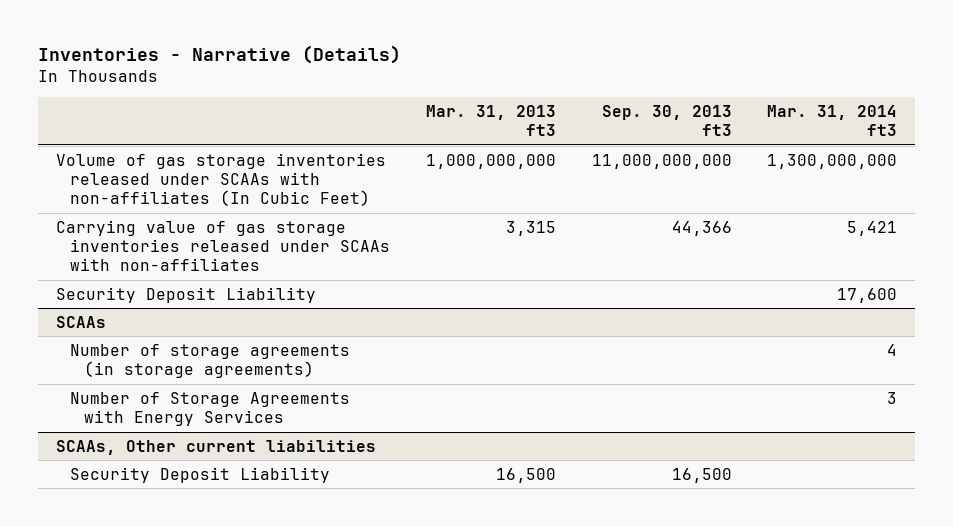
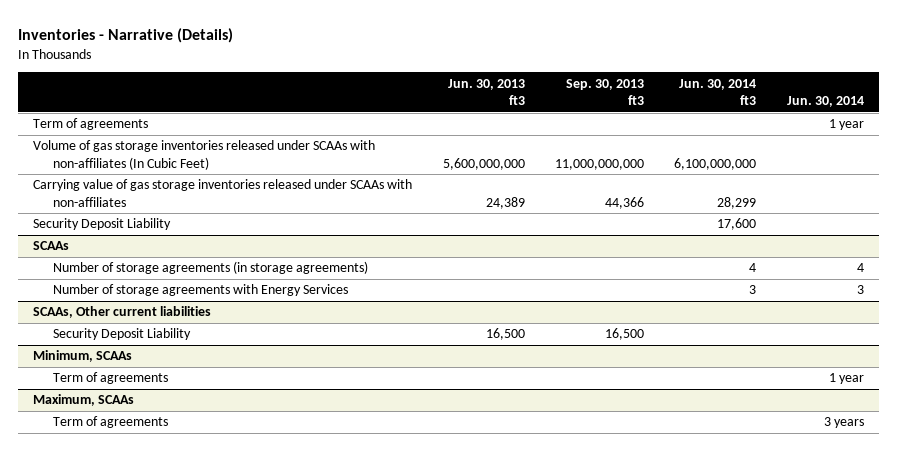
- | Mar. 31, 2013 ft3 | Sep. 30, 2013 ft3 | Mar. 31, 2014 ft3
+ | Jun. 30, 2013 ft3 | Sep. 30, 2013 ft3 | Jun. 30, 2014 ft3 | Jun. 30, 2014
+ Term of agreements | | | | 1 year
@ SCAAs
- Number of Storage Agreements with Energy Services | | | 3
+ Number of storage agreements with Energy Services | | | 3 | 3
+ Minimum, SCAAs
+ Term of agreements | | | | 1 year
+ Maximum, SCAAs
+ Term of agreements | | | | 3 years

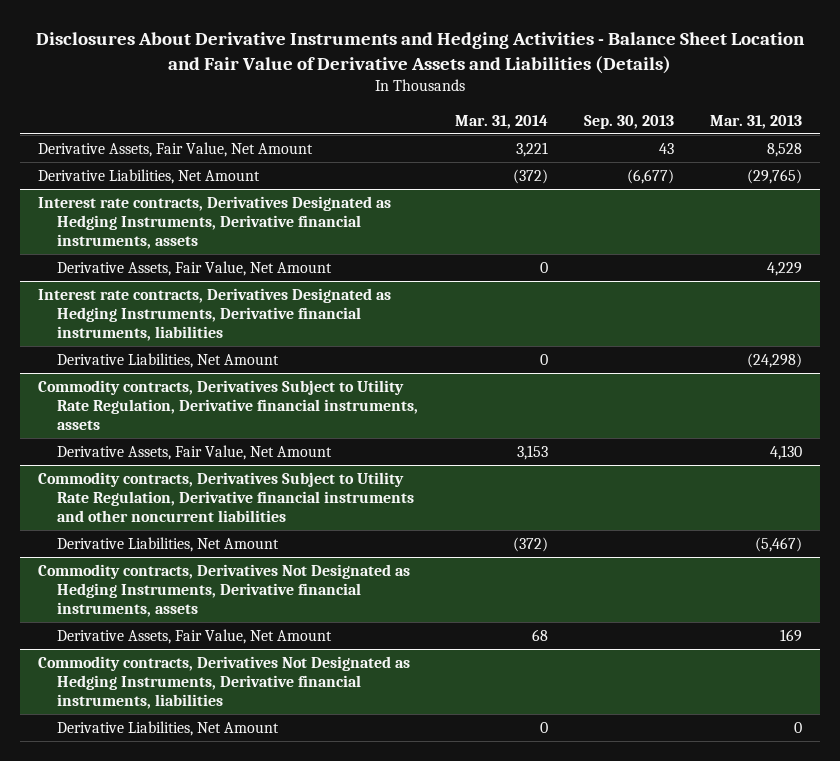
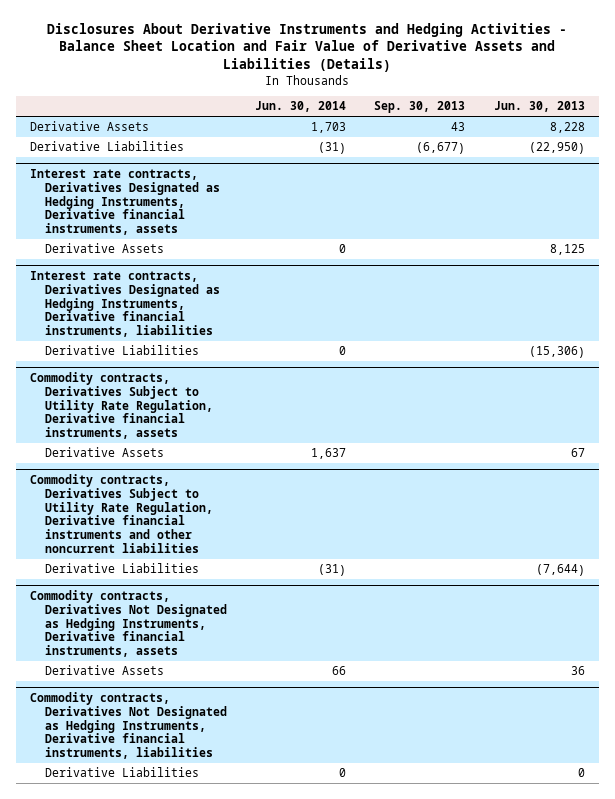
- | Mar. 31, 2014 | Sep. 30, 2013 | Mar. 31, 2013
+ | Jun. 30, 2014 | Sep. 30, 2013 | Jun. 30, 2013
- Derivative Assets, Fair Value, Net Amount | 3,221 | 43 | 8,528
- Derivative Liabilities, Net Amount | (372) | (6,677) | (29,765)
+ Derivative Assets | 1,703 | 43 | 8,228
+ Derivative Liabilities | (31) | (6,677) | (22,950)
@ Interest rate contracts, Derivatives Designated as Hedging Instruments, Derivative financial instruments, assets
- Derivative Assets, Fair Value, Net Amount | 0 | | 4,229
+ Derivative Assets | 0 | | 8,125
@ Interest rate contracts, Derivatives Designated as Hedging Instruments, Derivative financial instruments, liabilities
- Derivative Liabilities, Net Amount | 0 | | (24,298)
+ Derivative Liabilities | 0 | | (15,306)
@ Commodity contracts, Derivatives Subject to Utility Rate Regulation, Derivative financial instruments, assets
- Derivative Assets, Fair Value, Net Amount | 3,153 | | 4,130
+ Derivative Assets | 1,637 | | 67
@ Commodity contracts, Derivatives Subject to Utility Rate Regulation, Derivative financial instruments and other noncurrent liabilities
- Derivative Liabilities, Net Amount | (372) | | (5,467)
+ Derivative Liabilities | (31) | | (7,644)
@ Commodity contracts, Derivatives Not Designated as Hedging Instruments, Derivative financial instruments, assets
- Derivative Assets, Fair Value, Net Amount | 68 | | 169
+ Derivative Assets | 66 | | 36
@ Commodity contracts, Derivatives Not Designated as Hedging Instruments, Derivative financial instruments, liabilities
- Derivative Liabilities, Net Amount | 0 | | 0
+ Derivative Liabilities | 0 | | 0

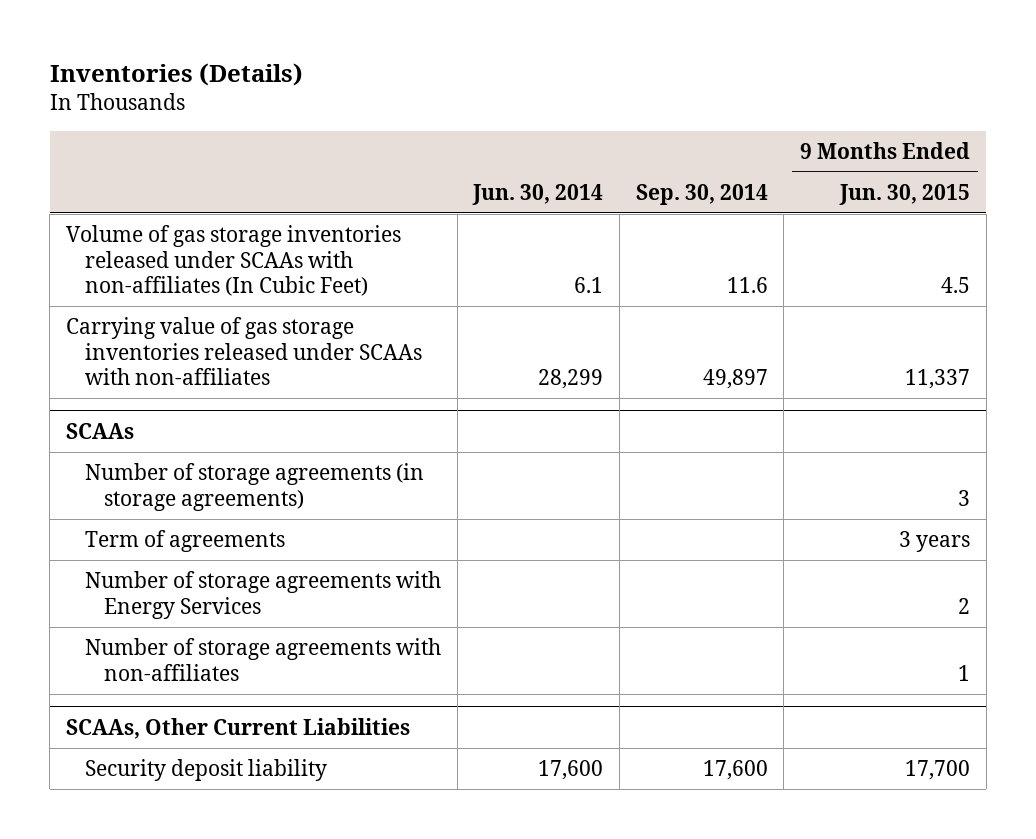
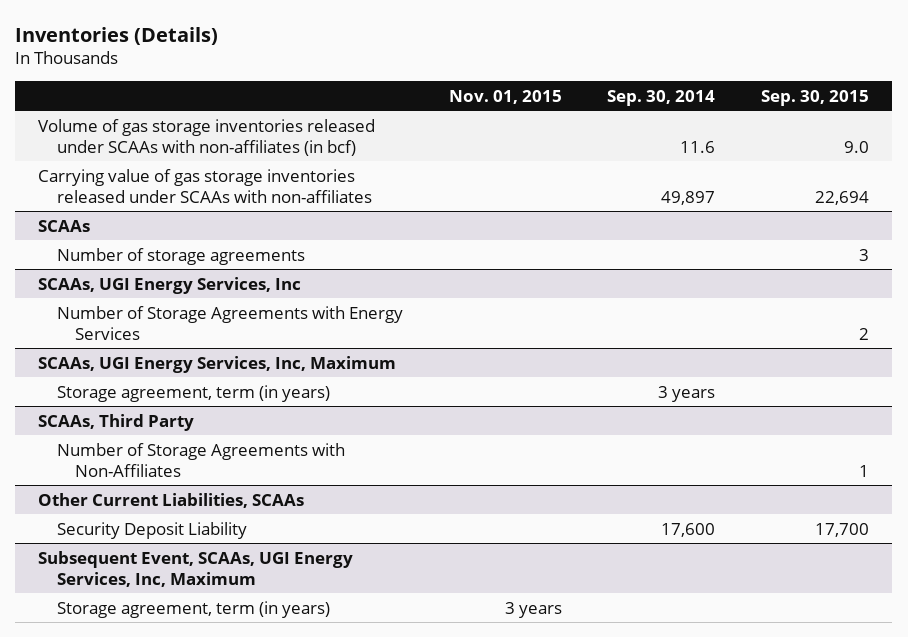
- | Jun. 30, 2014 | Sep. 30, 2014 | 9 Months Ended Jun. 30, 2015
+ | Nov. 01, 2015 | Sep. 30, 2014 | Sep. 30, 2015
- Volume of gas storage inventories released under SCAAs with non-affiliates (In Cubic Feet) | 6.1 | 11.6 | 4.5
+ Volume of gas storage inventories released under SCAAs with non-affiliates (in bcf) | | 11.6 | 9.0
@ SCAAs
- Number of storage agreements (in storage agreements) | | | 3
- Term of agreements | | | 3 years
- Number of storage agreements with Energy Services | | | 2
- Number of storage agreements with non-affiliates | | | 1
- SCAAs, Other Current Liabilities
- Security deposit liability | 17,600 | 17,600 | 17,700
@ SCAAs
+ Number of storage agreements | | | 3
+ SCAAs, UGI Energy Services, Inc
+ Number of Storage Agreements with Energy Services | | | 2
+ SCAAs, UGI Energy Services, Inc, Maximum
+ Storage agreement, term (in years) | | 3 years |
+ SCAAs, Third Party
+ Number of Storage Agreements with Non-Affiliates | | | 1
+ Other Current Liabilities, SCAAs
+ Security Deposit Liability | | 17,600 | 17,700
+ Subsequent Event, SCAAs, UGI Energy Services, Inc, Maximum
+ Storage agreement, term (in years) | 3 years | |

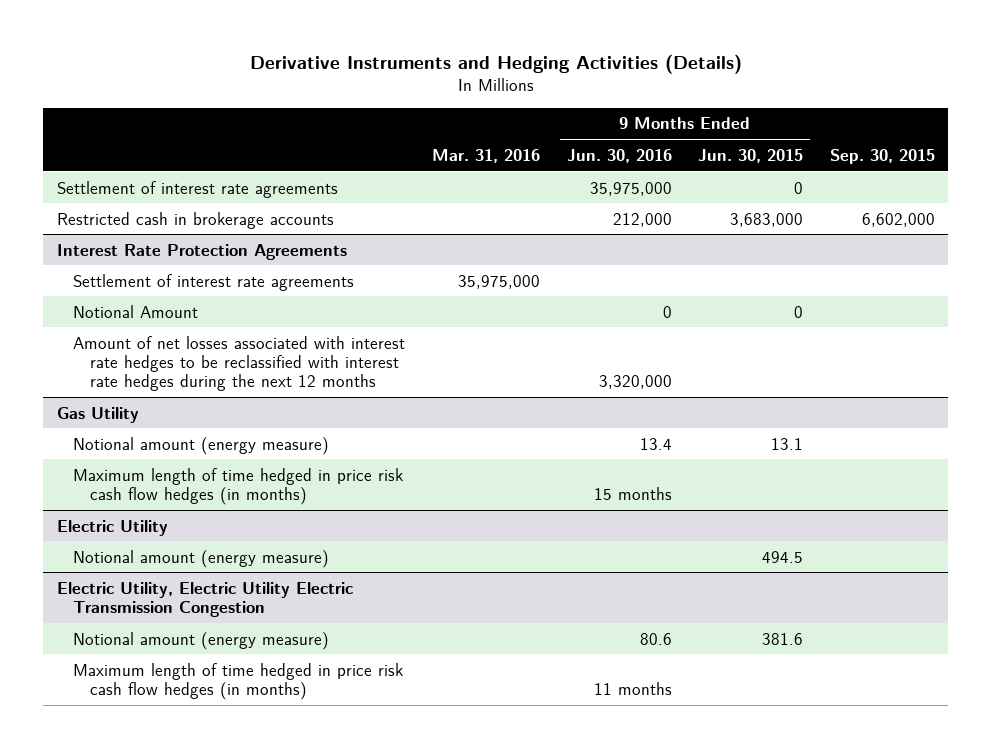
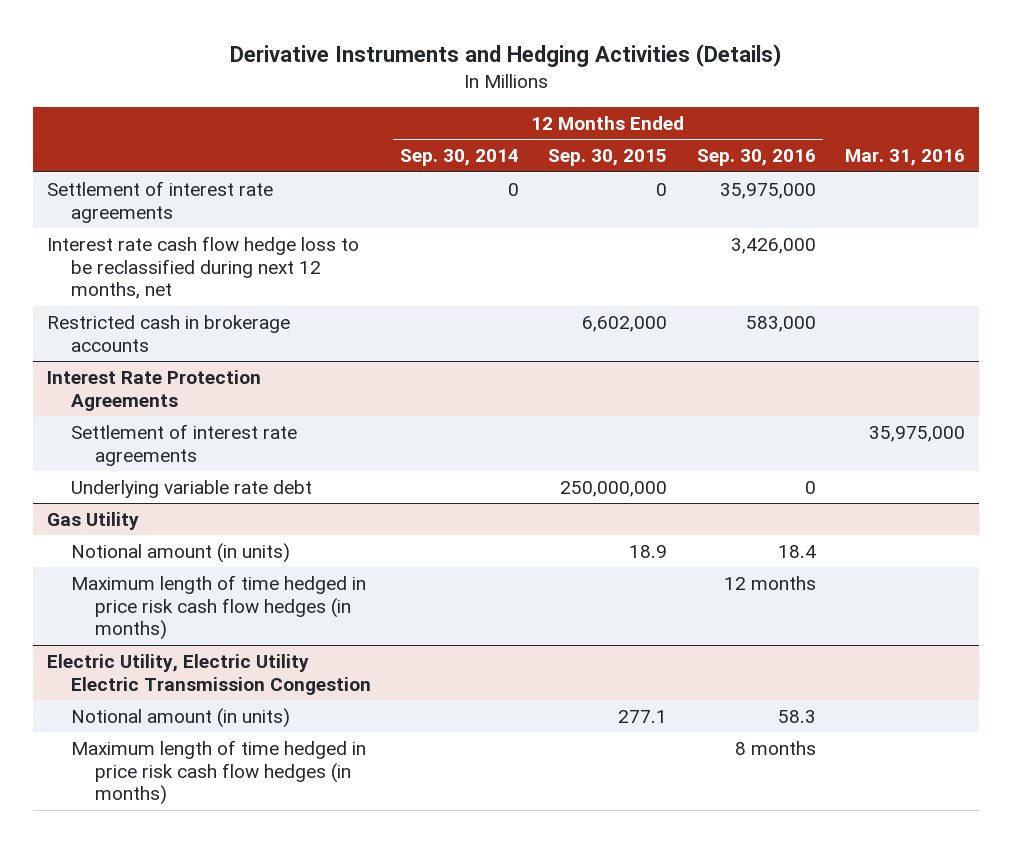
- | Mar. 31, 2016 | 9 Months Ended Jun. 30, 2016 | 9 Months Ended Jun. 30, 2015 | Sep. 30, 2015
+ | 12 Months Ended Sep. 30, 2014 | 12 Months Ended Sep. 30, 2015 | 12 Months Ended Sep. 30, 2016 | Mar. 31, 2016
+ Interest rate cash flow hedge loss to be reclassified during next 12 months, net | | | 3,426,000 |
@ Interest Rate Protection Agreements
- Notional Amount | | 0 | 0 |
- Amount of net losses associated with interest rate hedges to be reclassified with interest rate hedges during the next 12 months | | 3,320,000 | |
+ Underlying variable rate debt | | 250,000,000 | 0 |
@ Gas Utility
- Notional amount (energy measure) | | 13.4 | 13.1 |
+ Notional amount (in units) | | 18.9 | 18.4 |
- Electric Utility
- Notional amount (energy measure) | | | 494.5 |
@ Electric Utility, Electric Utility Electric Transmission Congestion
- Notional amount (energy measure) | | 80.6 | 381.6 |
+ Notional amount (in units) | | 277.1 | 58.3 |

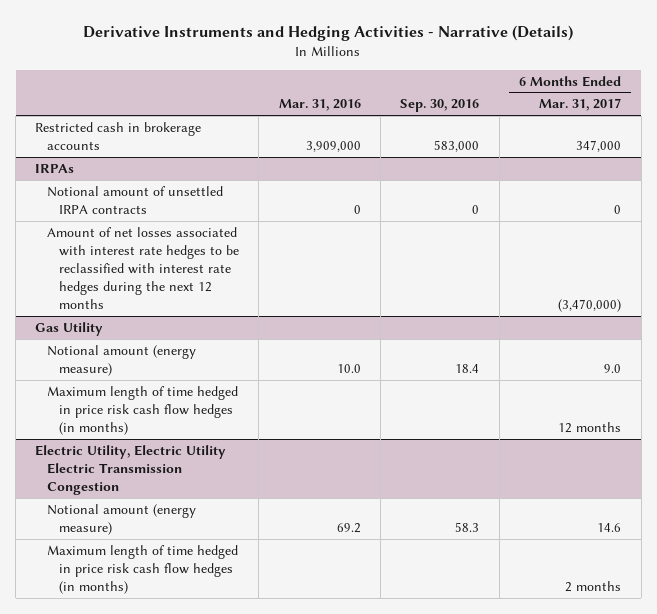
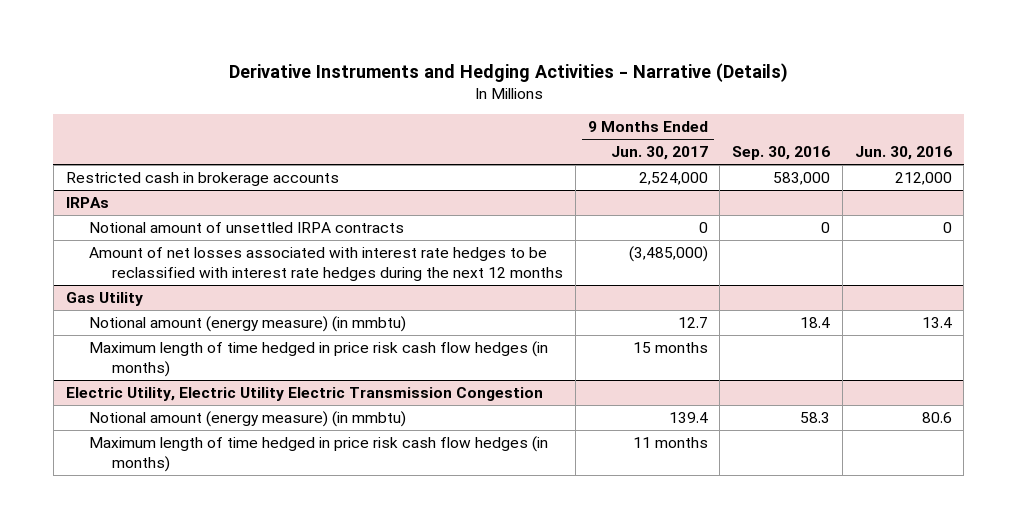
- | Mar. 31, 2016 | Sep. 30, 2016 | 6 Months Ended Mar. 31, 2017
+ | 9 Months Ended Jun. 30, 2017 | Sep. 30, 2016 | Jun. 30, 2016
@ Gas Utility
- Notional amount (energy measure) | 10.0 | 18.4 | 9.0
+ Notional amount (energy measure) (in mmbtu) | 12.7 | 18.4 | 13.4
@ Electric Utility, Electric Utility Electric Transmission Congestion
- Notional amount (energy measure) | 69.2 | 58.3 | 14.6
+ Notional amount (energy measure) (in mmbtu) | 139.4 | 58.3 | 80.6

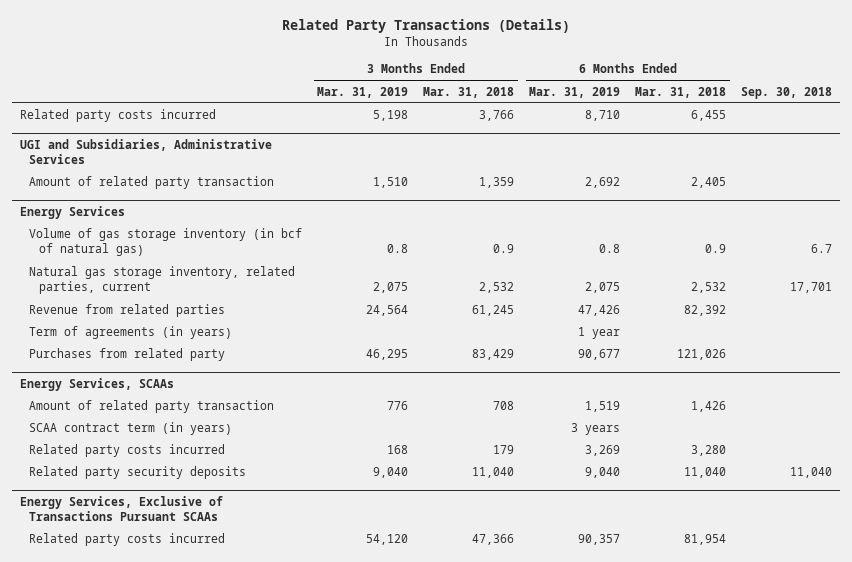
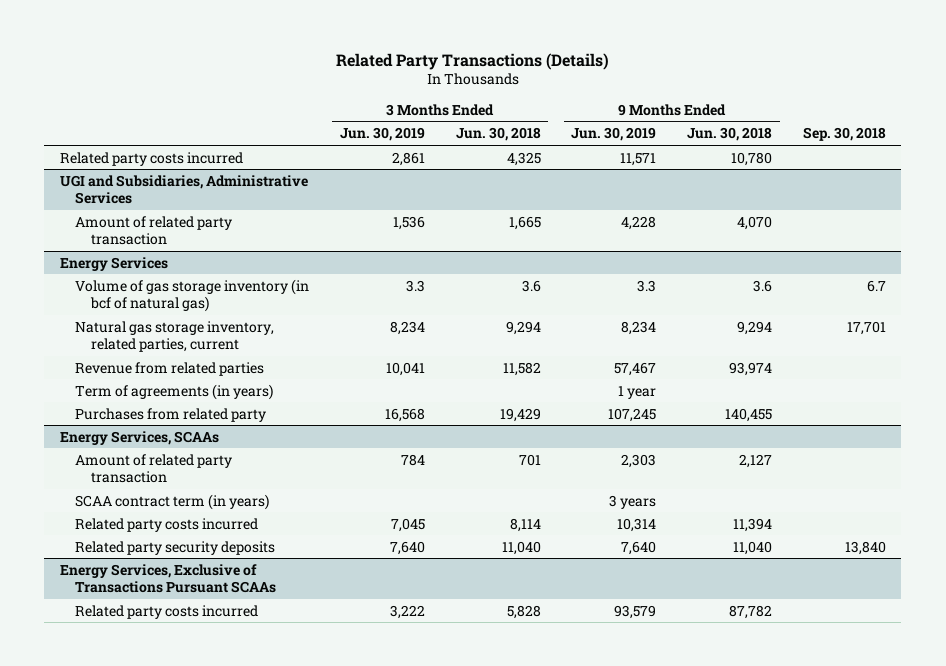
- | 3 Months Ended Mar. 31, 2019 | 3 Months Ended Mar. 31, 2018 | 6 Months Ended Mar. 31, 2019 | 6 Months Ended Mar. 31, 2018 | Sep. 30, 2018
+ | 3 Months Ended Jun. 30, 2019 | 3 Months Ended Jun. 30, 2018 | 9 Months Ended Jun. 30, 2019 | 9 Months Ended Jun. 30, 2018 | Sep. 30, 2018
@ Energy Services, SCAAs
- Related party security deposits | 9,040 | 11,040 | 9,040 | 11,040 | 11,040
+ Related party security deposits | 7,640 | 11,040 | 7,640 | 11,040 | 13,840

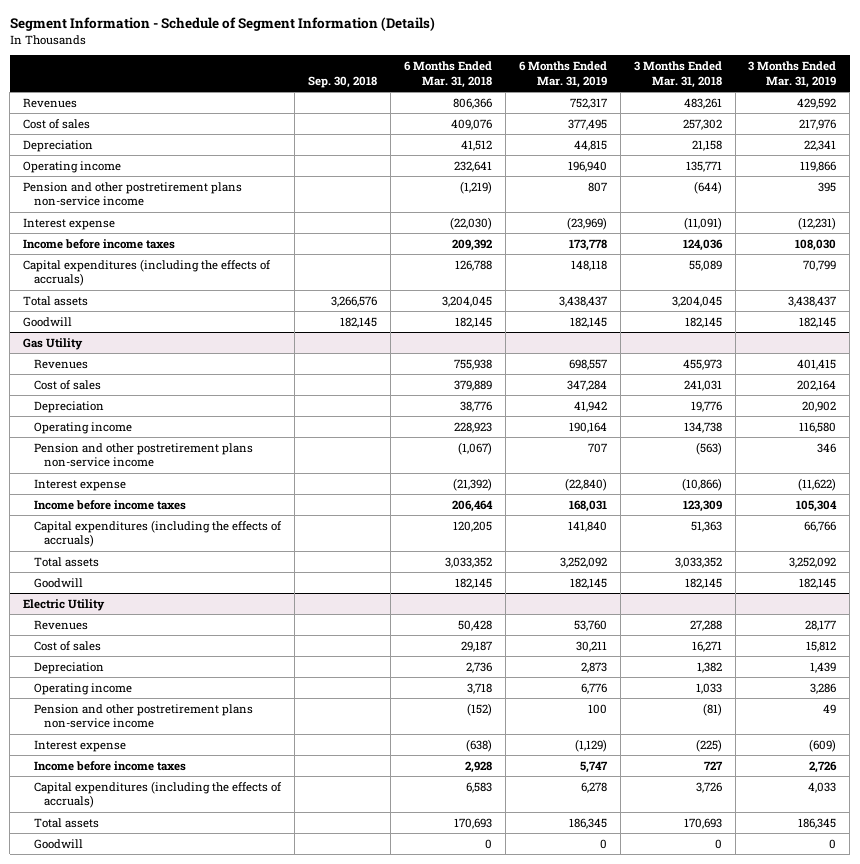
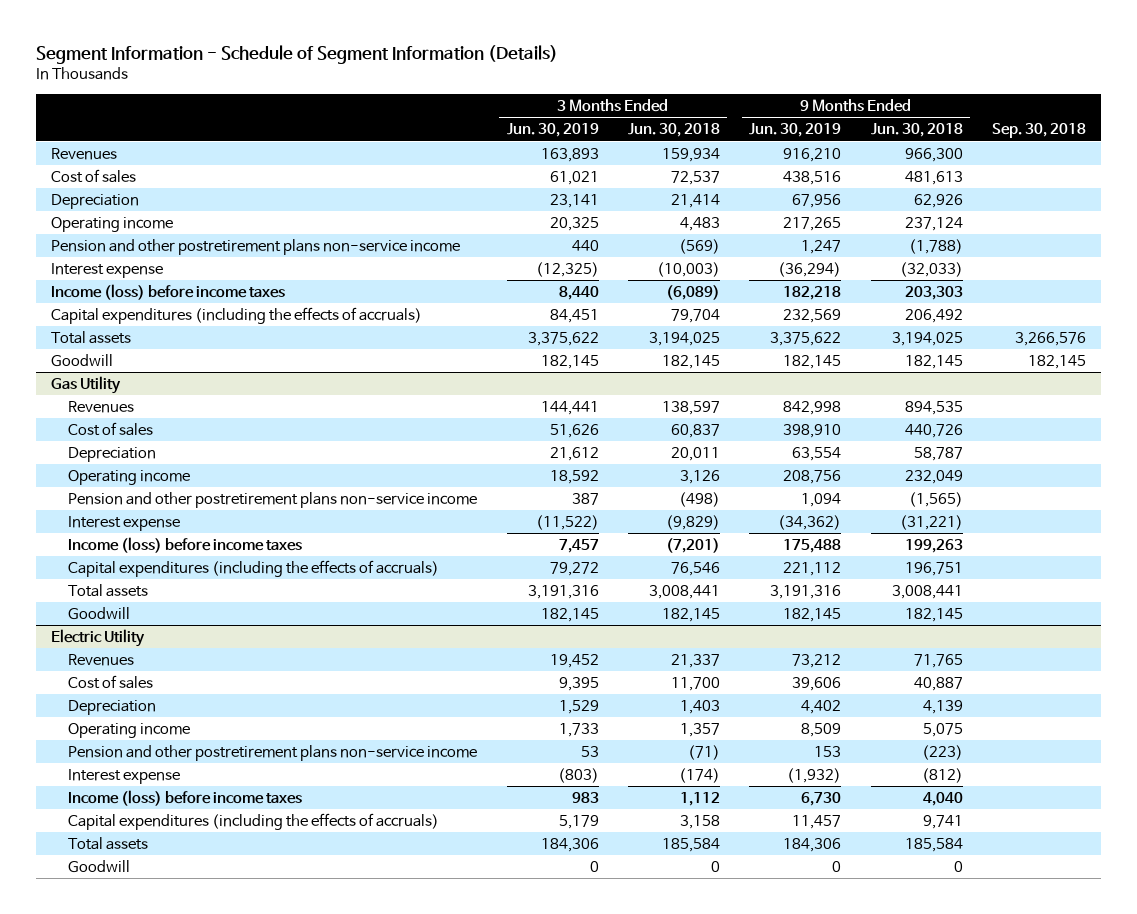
- | Sep. 30, 2018 | 6 Months Ended Mar. 31, 2018 | 6 Months Ended Mar. 31, 2019 | 3 Months Ended Mar. 31, 2018 | 3 Months Ended Mar. 31, 2019
+ | 3 Months Ended Jun. 30, 2019 | 3 Months Ended Jun. 30, 2018 | 9 Months Ended Jun. 30, 2019 | 9 Months Ended Jun. 30, 2018 | Sep. 30, 2018
- Income before income taxes | | 209,392 | 173,778 | 124,036 | 108,030
+ Income (loss) before income taxes | 8,440 | (6,089) | 182,218 | 203,303 |
@ Gas Utility
- Income before income taxes | | 206,464 | 168,031 | 123,309 | 105,304
+ Income (loss) before income taxes | 7,457 | (7,201) | 175,488 | 199,263 |
@ Electric Utility
- Income before income taxes | | 2,928 | 5,747 | 727 | 2,726
+ Income (loss) before income taxes | 983 | 1,112 | 6,730 | 4,040 |

